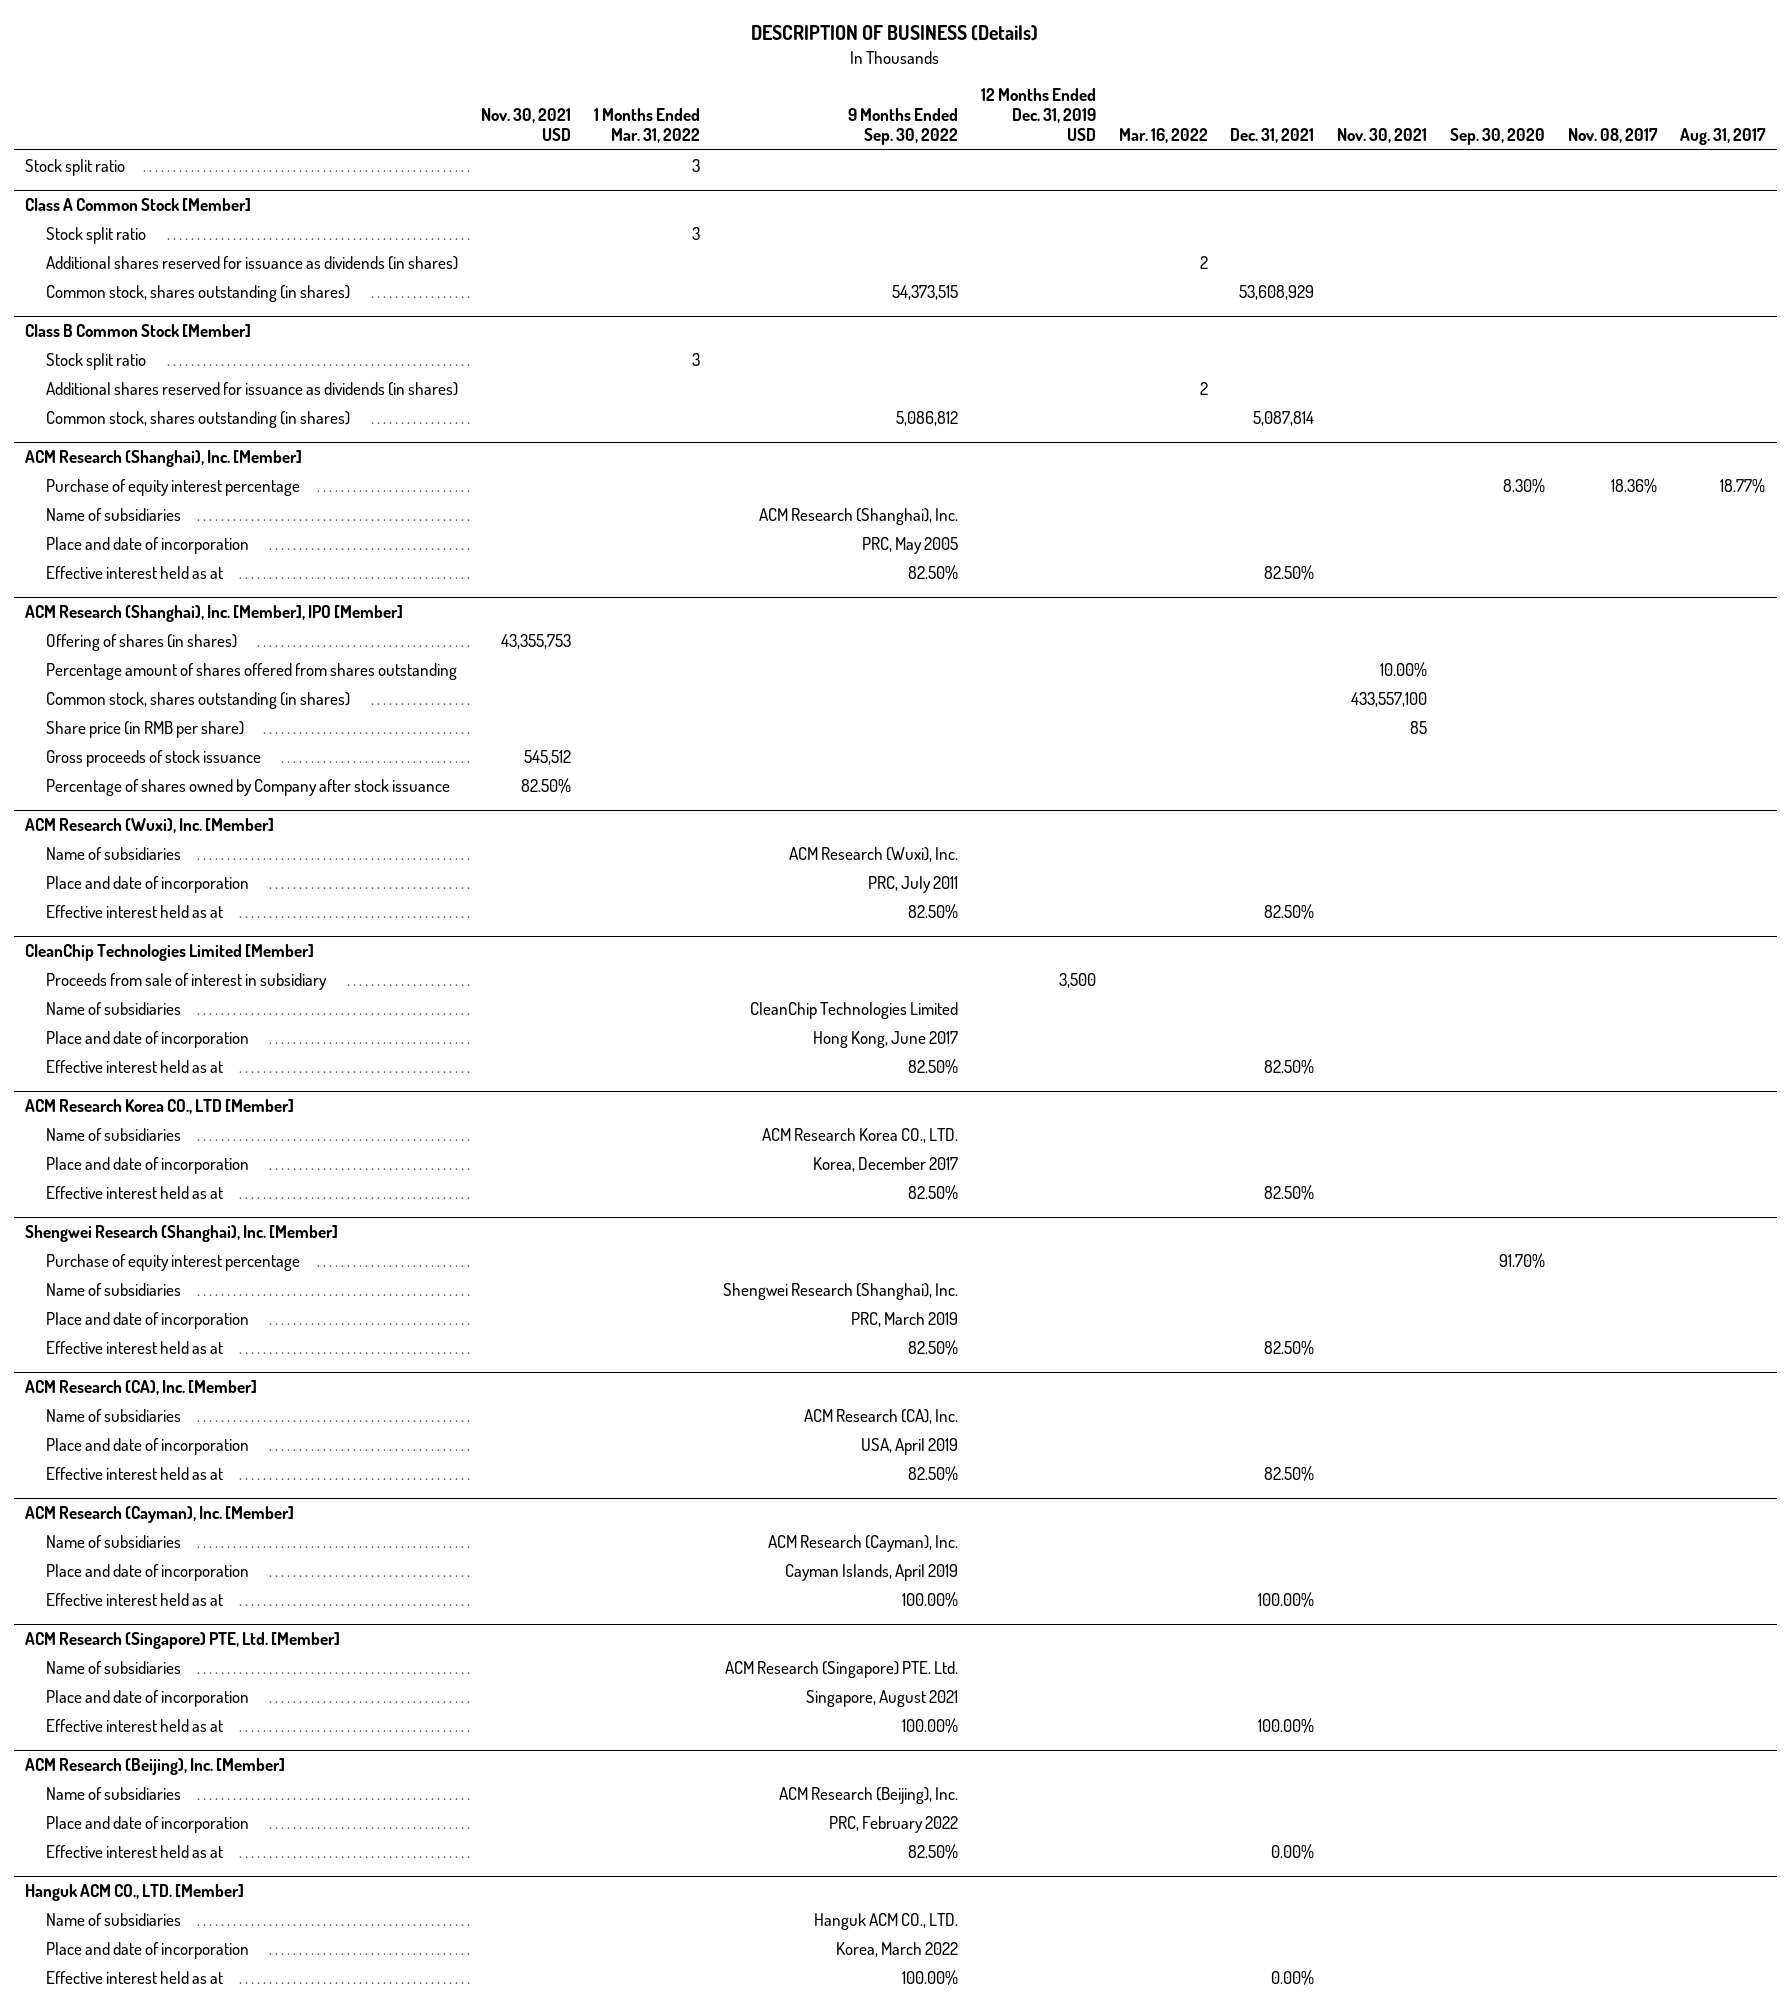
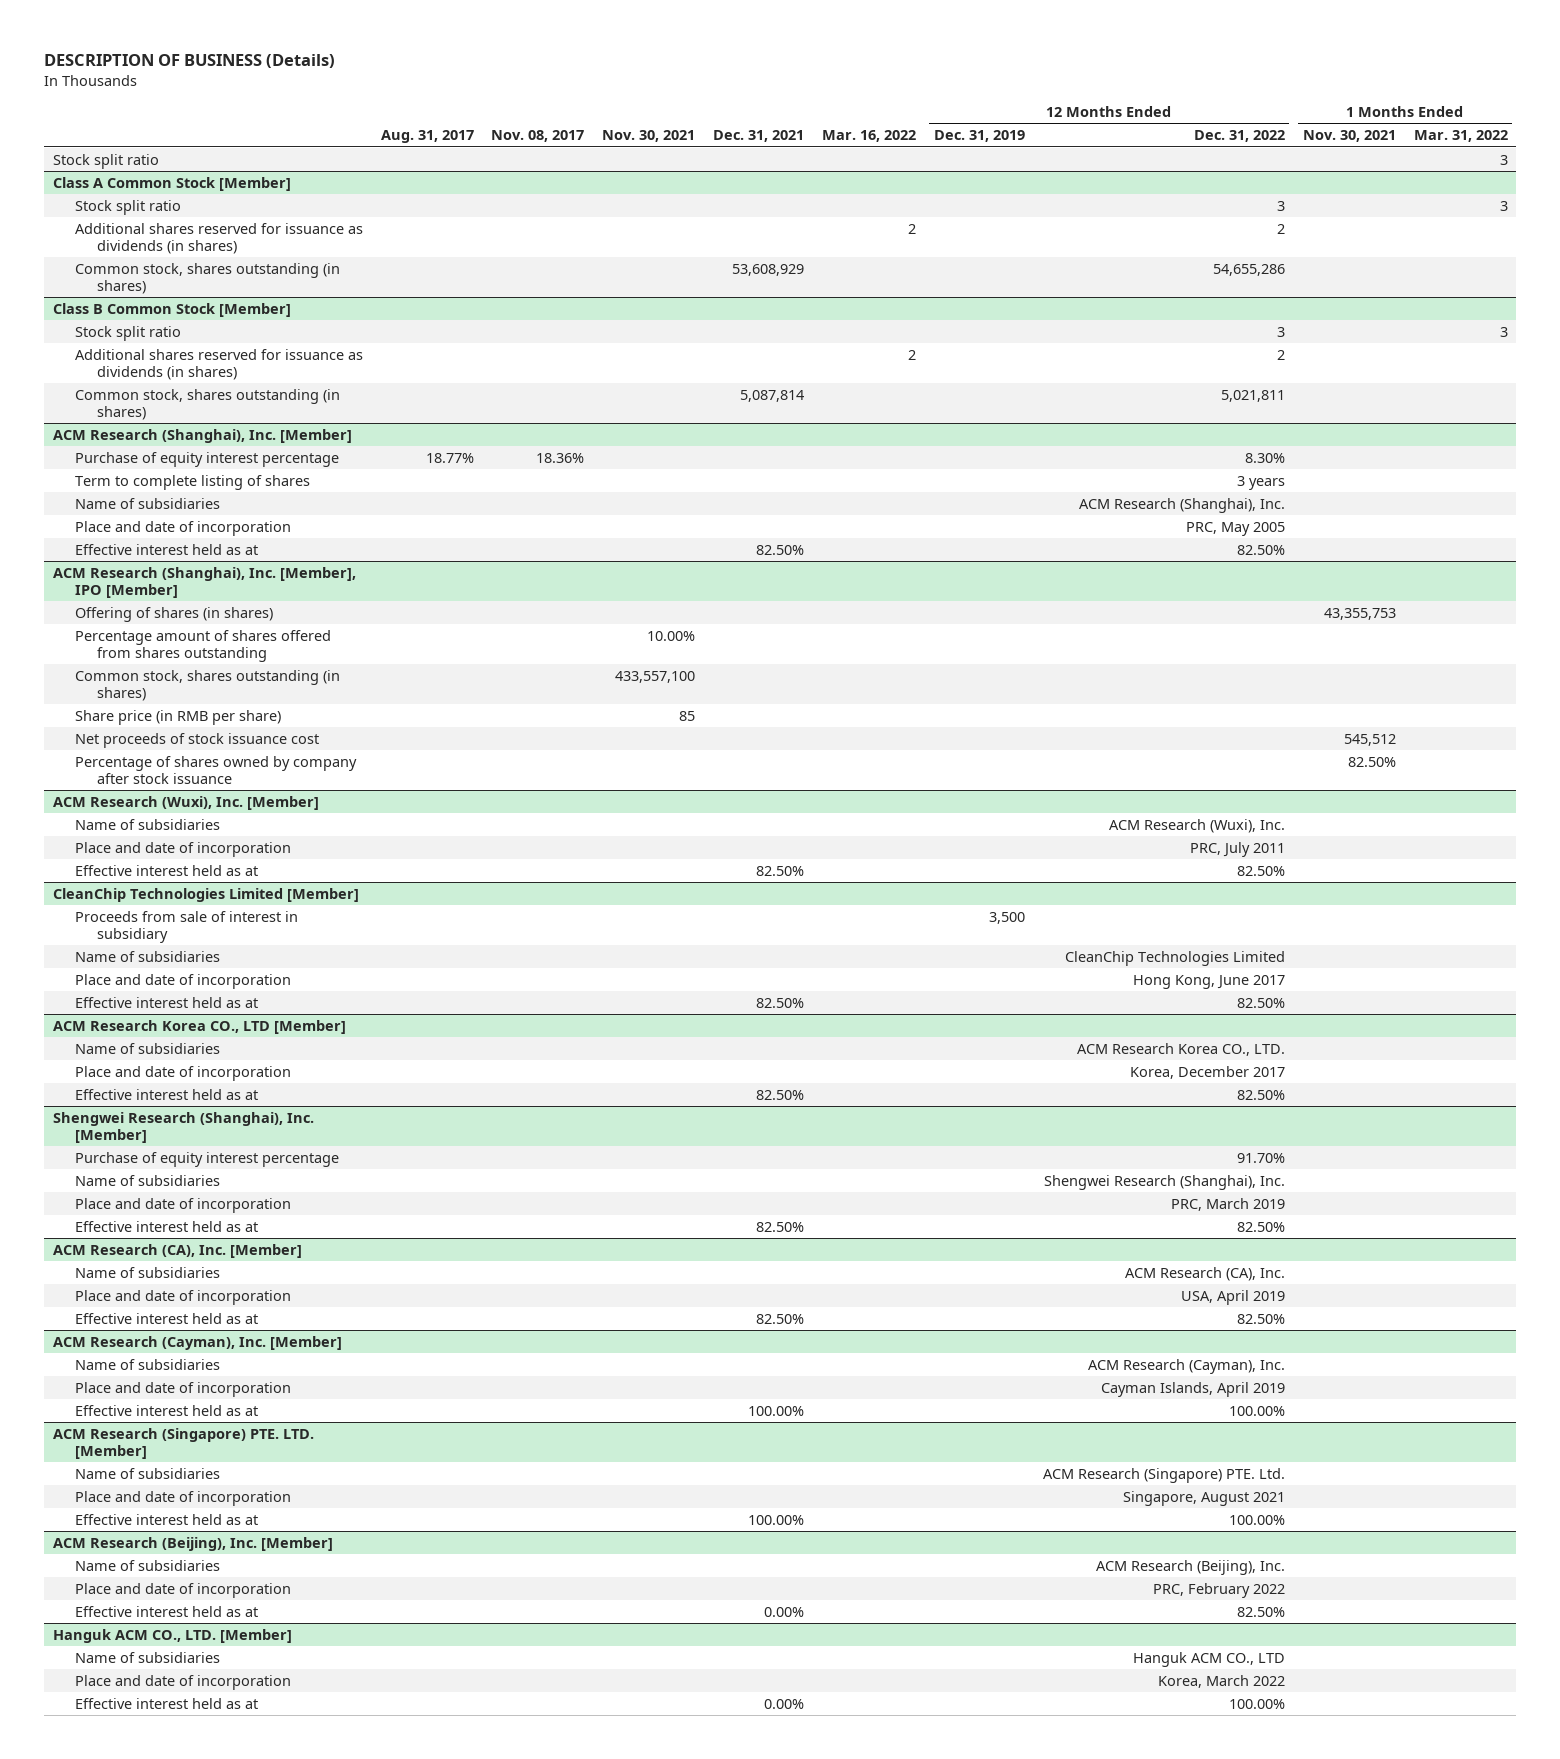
- | Nov. 30, 2021 USD | 1 Months Ended Mar. 31, 2022 | 9 Months Ended Sep. 30, 2022 | 12 Months Ended Dec. 31, 2019 USD | Mar. 16, 2022 | Dec. 31, 2021 | Nov. 30, 2021 | Sep. 30, 2020 | Nov. 08, 2017 | Aug. 31, 2017
+ | Aug. 31, 2017 | Nov. 08, 2017 | Nov. 30, 2021 | Dec. 31, 2021 | Mar. 16, 2022 | 12 Months Ended Dec. 31, 2019 | 12 Months Ended Dec. 31, 2022 | 1 Months Ended Nov. 30, 2021 | 1 Months Ended Mar. 31, 2022
@ ACM Research (Shanghai), Inc. [Member]
+ Term to complete listing of shares | | | | | | | 3 years | |
@ ACM Research (Shanghai), Inc. [Member], IPO [Member]
- Gross proceeds of stock issuance | 545,512 | | | | | | | | |
- Percentage of shares owned by Company after stock issuance | 82.50% | | | | | | | | |
+ Net proceeds of stock issuance cost | | | | | | | | 545,512 |
+ Percentage of shares owned by company after stock issuance | | | | | | | | 82.50% |
- ACM Research (Singapore) PTE, Ltd. [Member]
+ ACM Research (Singapore) PTE. LTD. [Member]

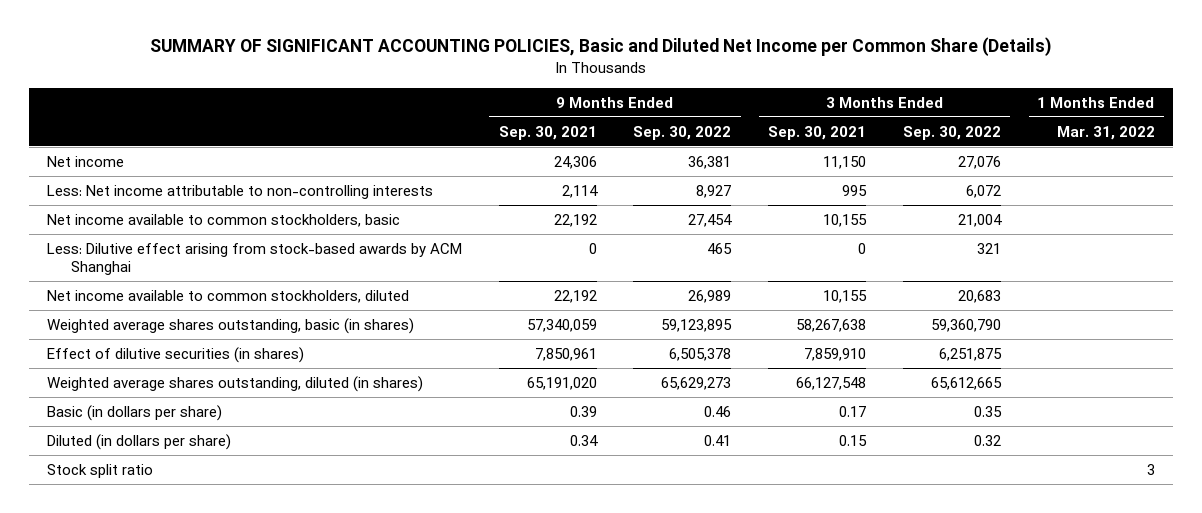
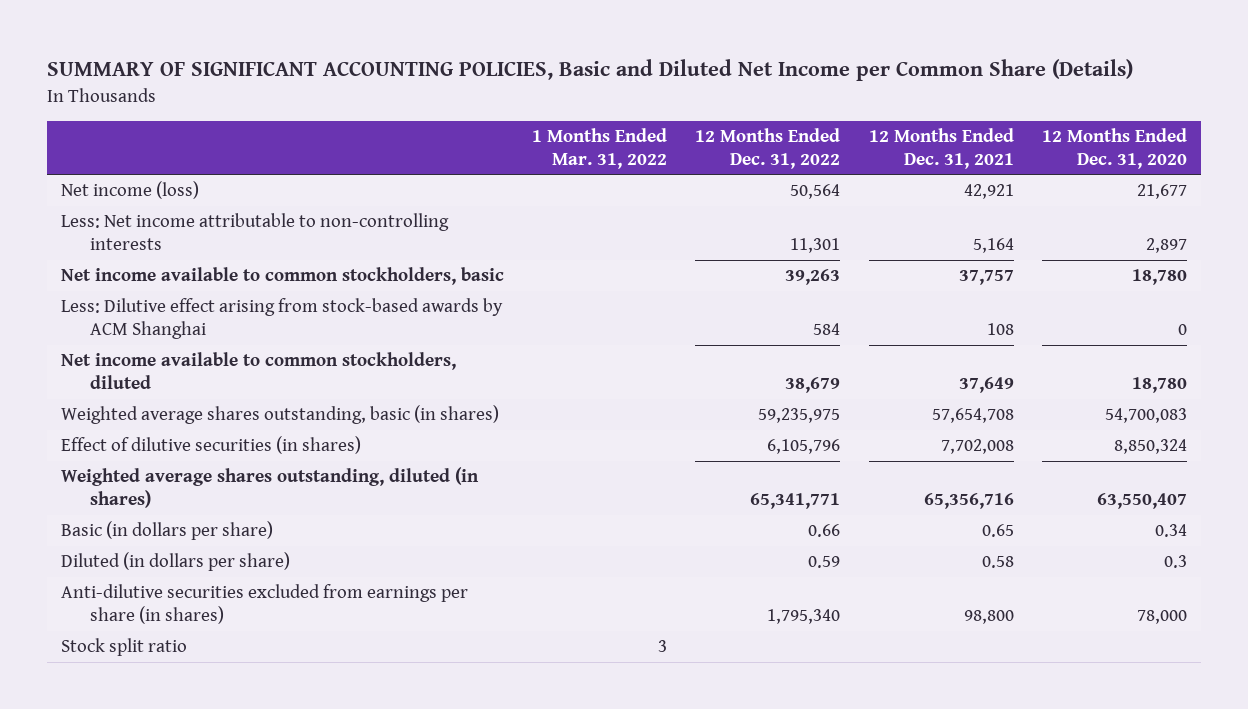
- | 9 Months Ended Sep. 30, 2021 | 9 Months Ended Sep. 30, 2022 | 3 Months Ended Sep. 30, 2021 | 3 Months Ended Sep. 30, 2022 | 1 Months Ended Mar. 31, 2022
+ | 1 Months Ended Mar. 31, 2022 | 12 Months Ended Dec. 31, 2022 | 12 Months Ended Dec. 31, 2021 | 12 Months Ended Dec. 31, 2020
- Net income | 24,306 | 36,381 | 11,150 | 27,076 |
+ Net income (loss) | | 50,564 | 42,921 | 21,677
+ Anti-dilutive securities excluded from earnings per share (in shares) | | 1,795,340 | 98,800 | 78,000

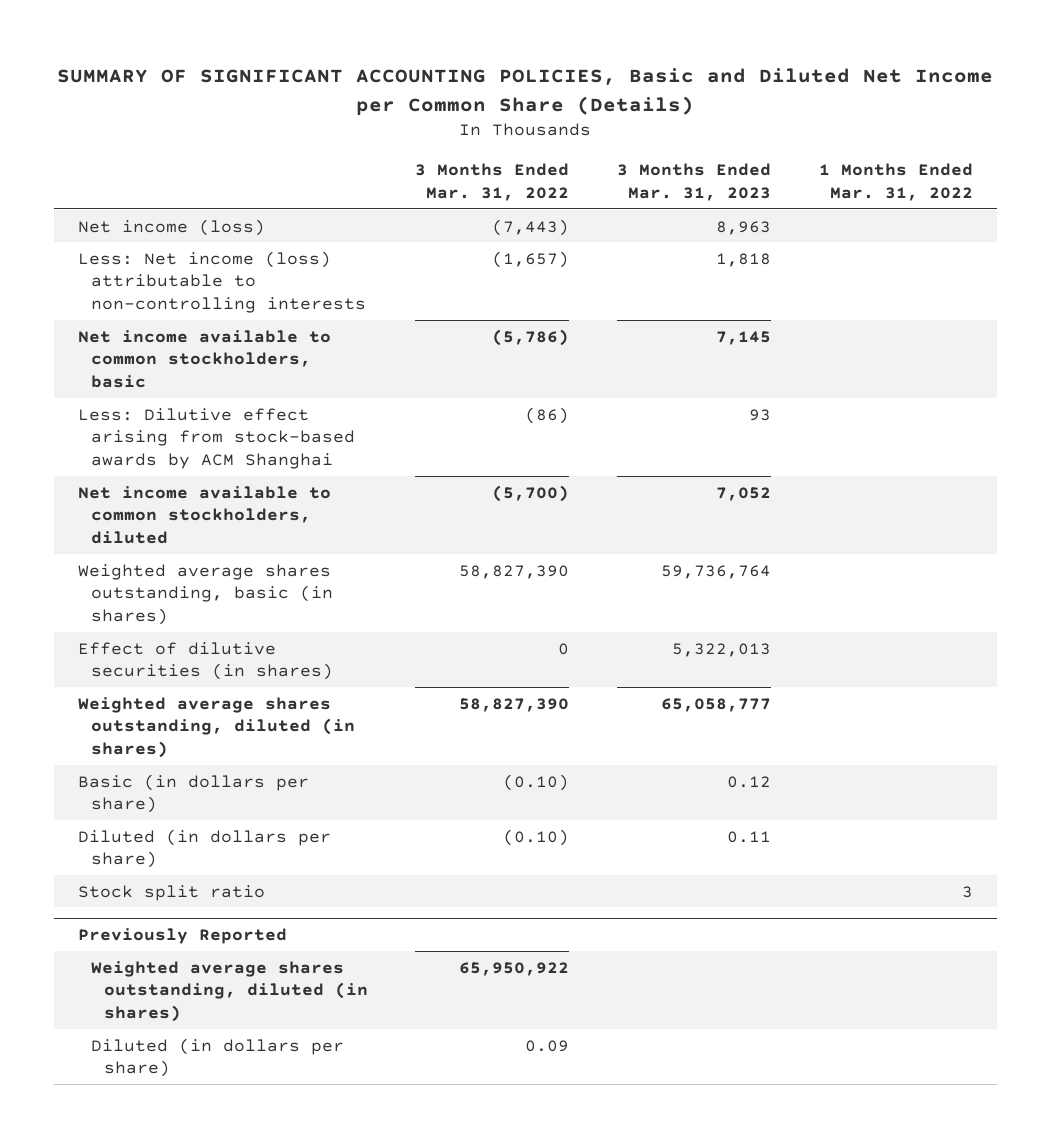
- | 1 Months Ended Mar. 31, 2022 | 12 Months Ended Dec. 31, 2022 | 12 Months Ended Dec. 31, 2021 | 12 Months Ended Dec. 31, 2020
+ | 3 Months Ended Mar. 31, 2022 | 3 Months Ended Mar. 31, 2023 | 1 Months Ended Mar. 31, 2022
- Less: Net income attributable to non-controlling interests | | 11,301 | 5,164 | 2,897
+ Less: Net income (loss) attributable to non-controlling interests | (1,657) | 1,818 |
- Anti-dilutive securities excluded from earnings per share (in shares) | | 1,795,340 | 98,800 | 78,000
+ Previously Reported
+ Weighted average shares outstanding, diluted (in shares) | 65,950,922 | |
+ Diluted (in dollars per share) | 0.09 | |

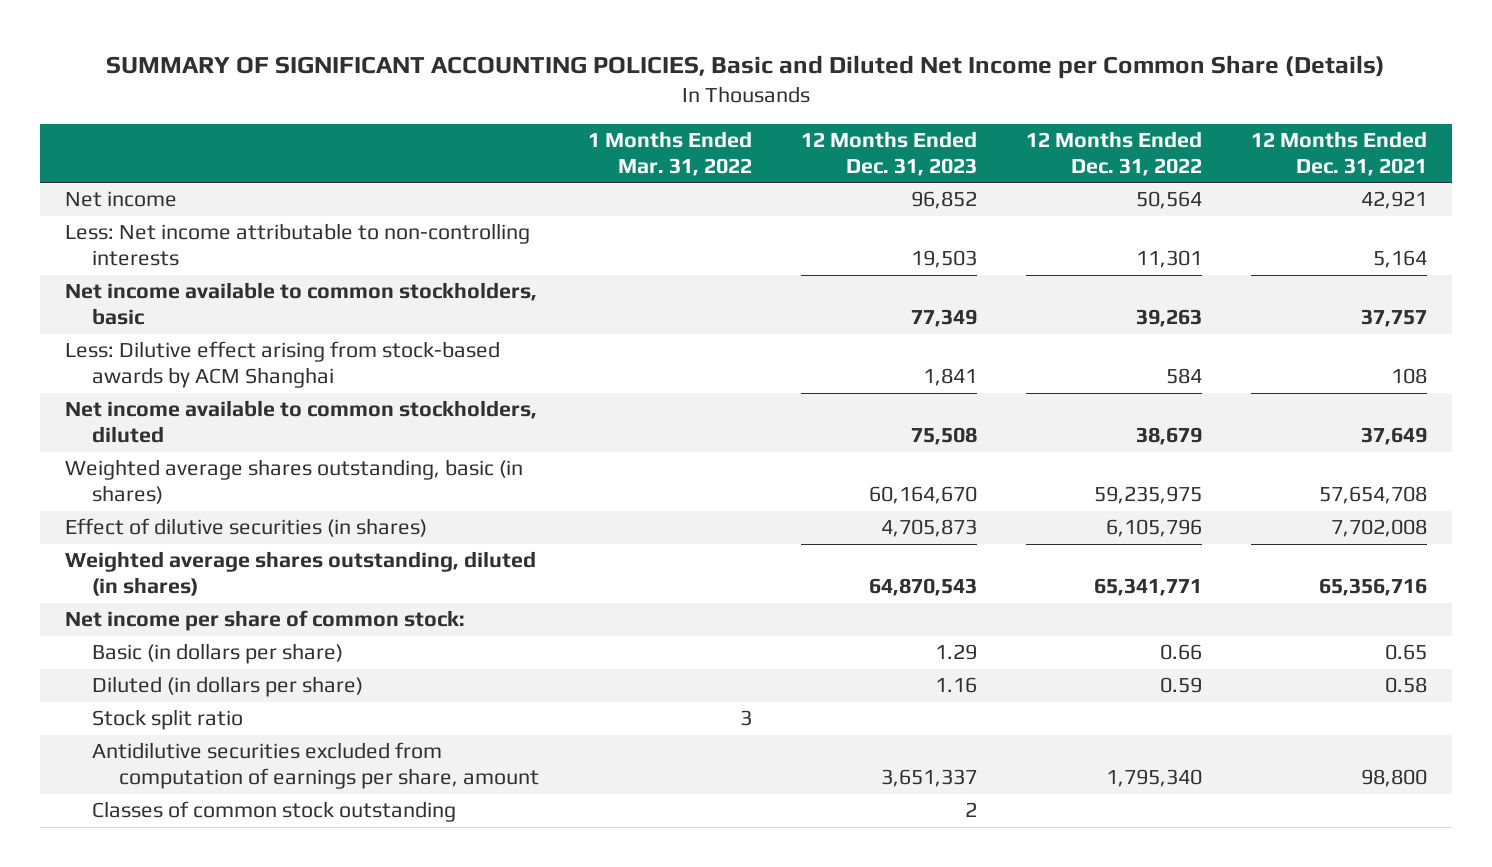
- | 3 Months Ended Mar. 31, 2022 | 3 Months Ended Mar. 31, 2023 | 1 Months Ended Mar. 31, 2022
+ | 1 Months Ended Mar. 31, 2022 | 12 Months Ended Dec. 31, 2023 | 12 Months Ended Dec. 31, 2022 | 12 Months Ended Dec. 31, 2021
- Net income (loss) | (7,443) | 8,963 |
- Less: Net income (loss) attributable to non-controlling interests | (1,657) | 1,818 |
+ Net income | | 96,852 | 50,564 | 42,921
+ Less: Net income attributable to non-controlling interests | | 19,503 | 11,301 | 5,164
+ Net income per share of common stock:
- Previously Reported
- Weighted average shares outstanding, diluted (in shares) | 65,950,922 | |
- Diluted (in dollars per share) | 0.09 | |
+ Antidilutive securities excluded from computation of earnings per share, amount | | 3,651,337 | 1,795,340 | 98,800
+ Classes of common stock outstanding | | 2 | |

